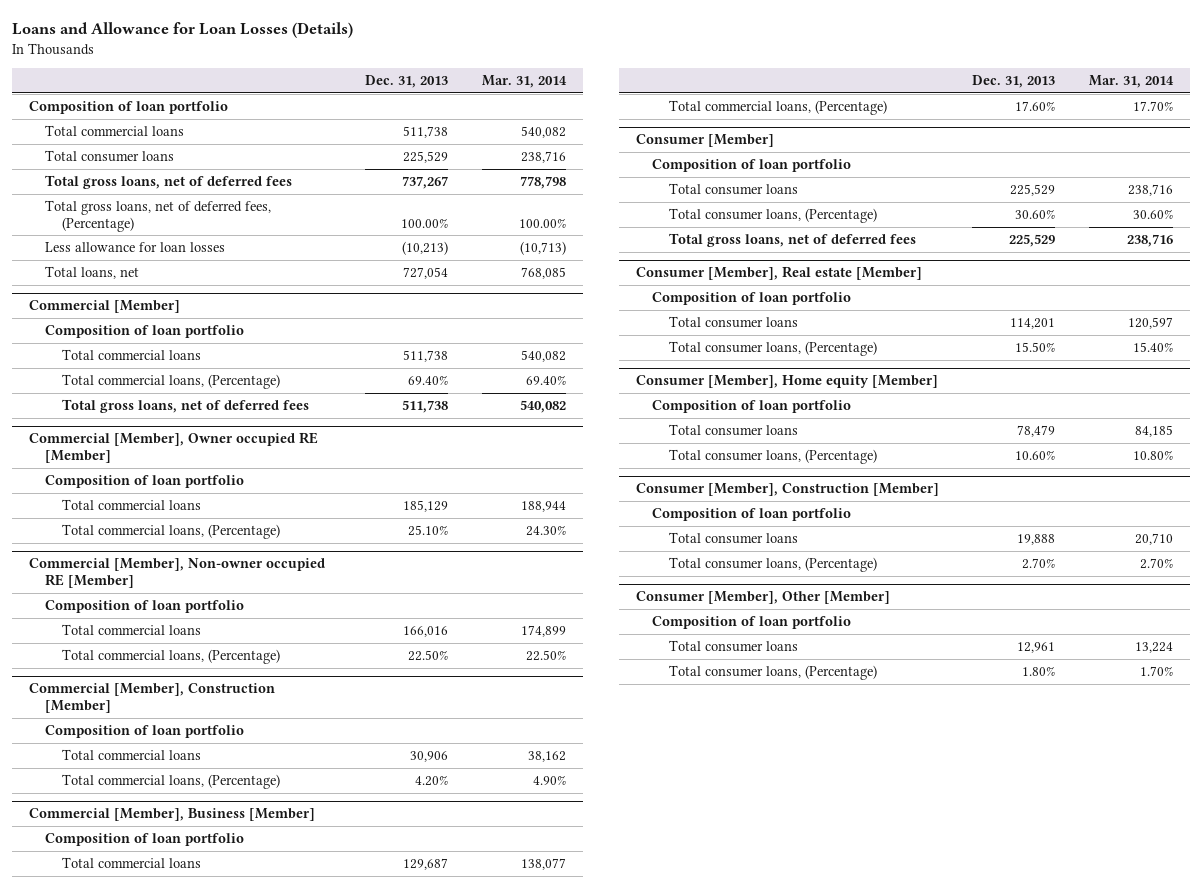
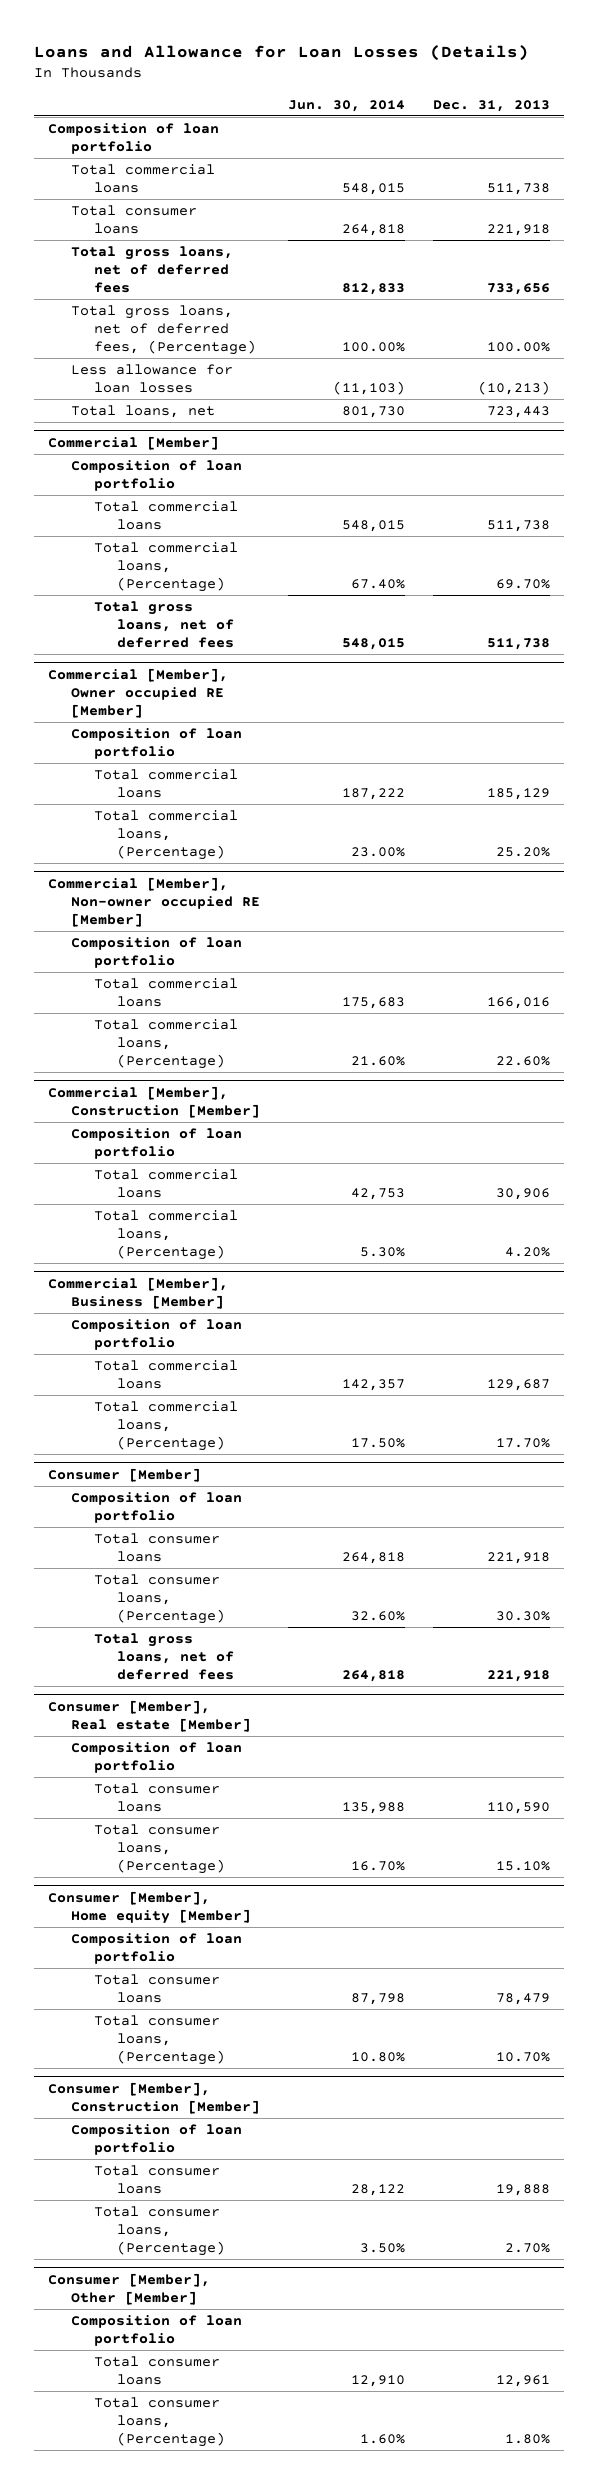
- | Dec. 31, 2013 | Mar. 31, 2014
+ | Jun. 30, 2014 | Dec. 31, 2013
- Total consumer loans | 225,529 | 238,716
- Total gross loans, net of deferred fees | 737,267 | 778,798
+ Total consumer loans | 264,818 | 221,918
+ Total gross loans, net of deferred fees | 812,833 | 733,656
- Total loans, net | 727,054 | 768,085
+ Total loans, net | 801,730 | 723,443
@ Commercial [Member]
- Total commercial loans, (Percentage) | 69.40% | 69.40%
+ Total commercial loans, (Percentage) | 67.40% | 69.70%
@ Commercial [Member], Owner occupied RE [Member]
- Total commercial loans, (Percentage) | 25.10% | 24.30%
+ Total commercial loans, (Percentage) | 23.00% | 25.20%
@ Commercial [Member], Non-owner occupied RE [Member]
- Total commercial loans, (Percentage) | 22.50% | 22.50%
+ Total commercial loans, (Percentage) | 21.60% | 22.60%
@ Commercial [Member], Business [Member]
- Total commercial loans, (Percentage) | 17.60% | 17.70%
+ Total commercial loans, (Percentage) | 17.50% | 17.70%
@ Consumer [Member]
- Total consumer loans | 225,529 | 238,716
- Total consumer loans, (Percentage) | 30.60% | 30.60%
- Total gross loans, net of deferred fees | 225,529 | 238,716
+ Total consumer loans | 264,818 | 221,918
+ Total consumer loans, (Percentage) | 32.60% | 30.30%
+ Total gross loans, net of deferred fees | 264,818 | 221,918
@ Consumer [Member], Real estate [Member]
- Total consumer loans | 114,201 | 120,597
- Total consumer loans, (Percentage) | 15.50% | 15.40%
+ Total consumer loans | 135,988 | 110,590
+ Total consumer loans, (Percentage) | 16.70% | 15.10%
@ Consumer [Member], Home equity [Member]
- Total consumer loans, (Percentage) | 10.60% | 10.80%
+ Total consumer loans, (Percentage) | 10.80% | 10.70%

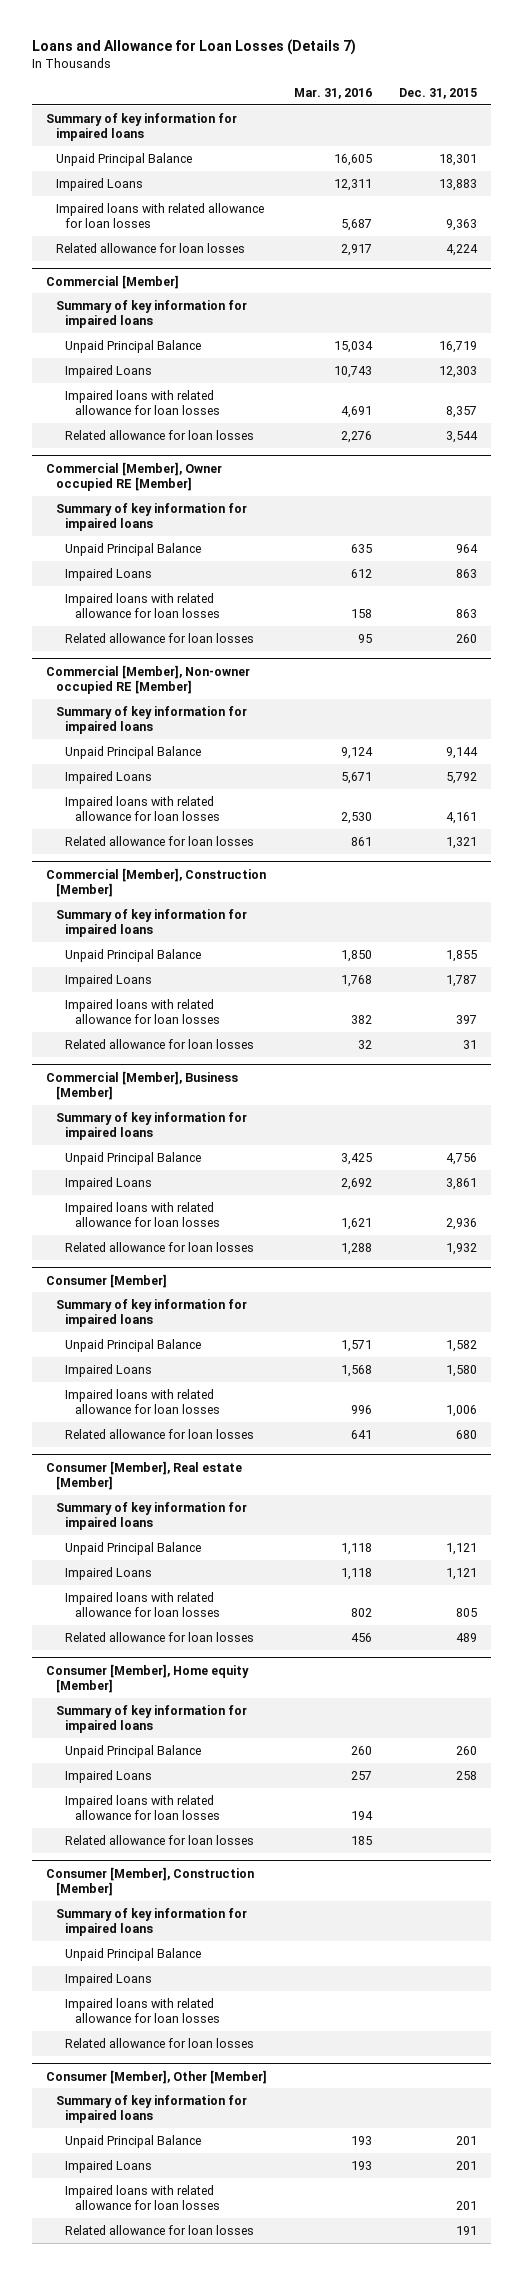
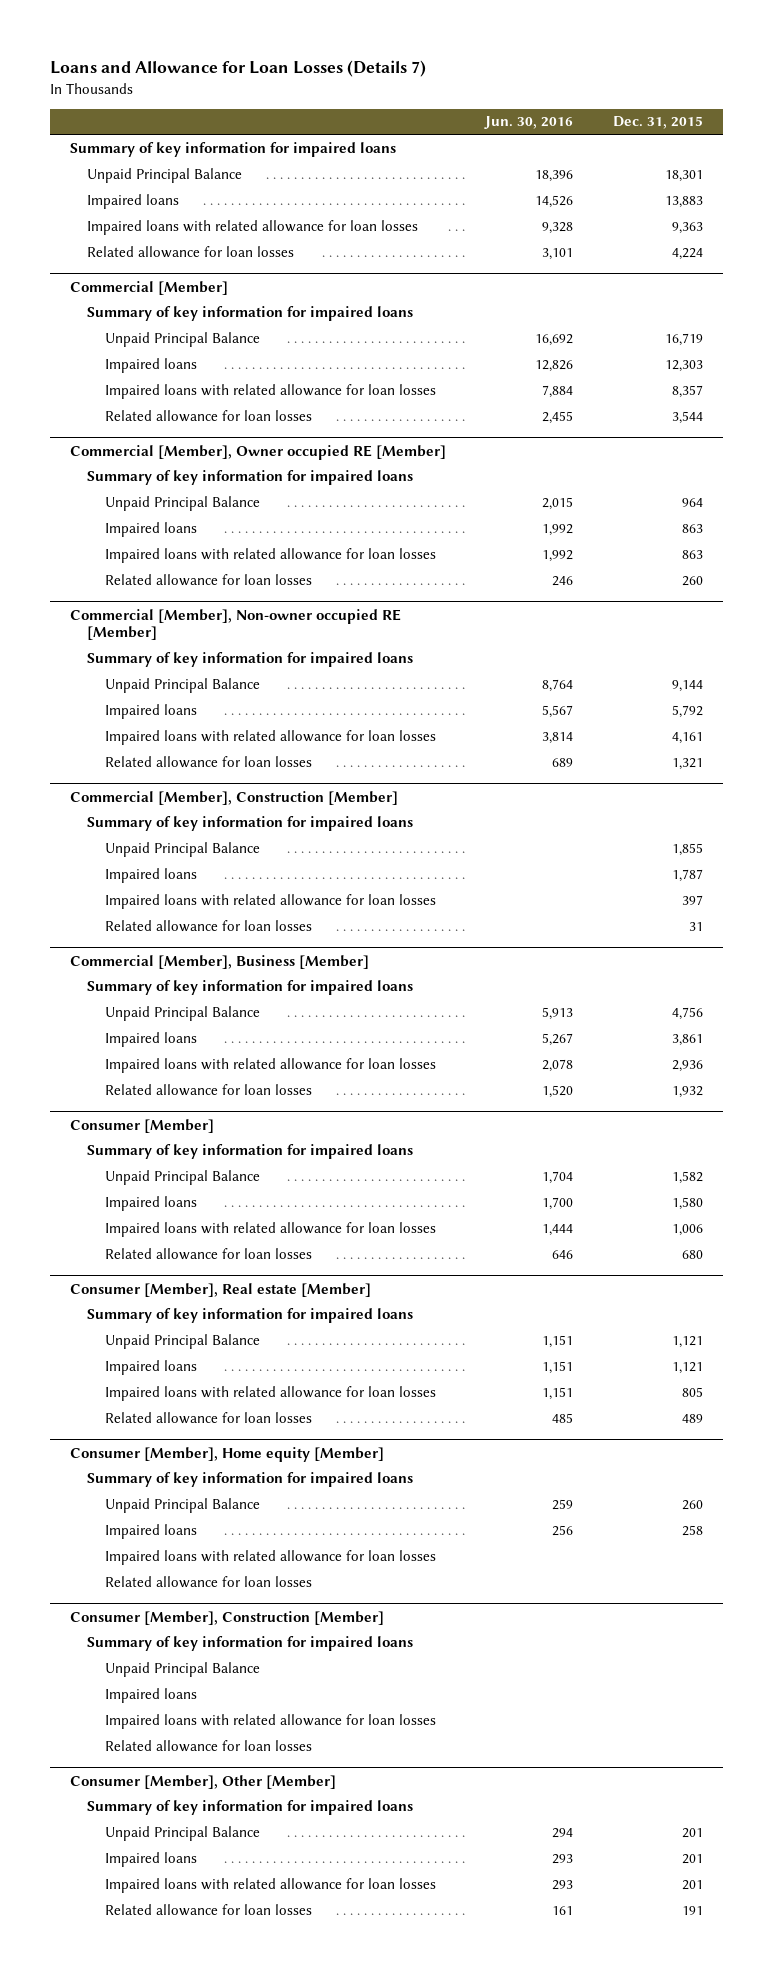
- | Mar. 31, 2016 | Dec. 31, 2015
+ | Jun. 30, 2016 | Dec. 31, 2015
- Impaired Loans | 12,311 | 13,883
+ Impaired loans | 14,526 | 13,883
@ Commercial [Member]
- Impaired Loans | 10,743 | 12,303
+ Impaired loans | 12,826 | 12,303
@ Commercial [Member], Owner occupied RE [Member]
- Impaired Loans | 612 | 863
+ Impaired loans | 1,992 | 863
@ Commercial [Member], Non-owner occupied RE [Member]
- Impaired Loans | 5,671 | 5,792
+ Impaired loans | 5,567 | 5,792
@ Commercial [Member], Construction [Member]
- Impaired Loans | 1,768 | 1,787
+ Impaired loans | | 1,787
@ Commercial [Member], Business [Member]
- Impaired Loans | 2,692 | 3,861
+ Impaired loans | 5,267 | 3,861
@ Consumer [Member]
- Impaired Loans | 1,568 | 1,580
+ Impaired loans | 1,700 | 1,580
@ Consumer [Member], Real estate [Member]
- Impaired Loans | 1,118 | 1,121
+ Impaired loans | 1,151 | 1,121
@ Consumer [Member], Home equity [Member]
- Impaired Loans | 257 | 258
+ Impaired loans | 256 | 258
@ Consumer [Member], Construction [Member]
- Impaired Loans
+ Impaired loans
@ Consumer [Member], Other [Member]
- Impaired Loans | 193 | 201
+ Impaired loans | 293 | 201

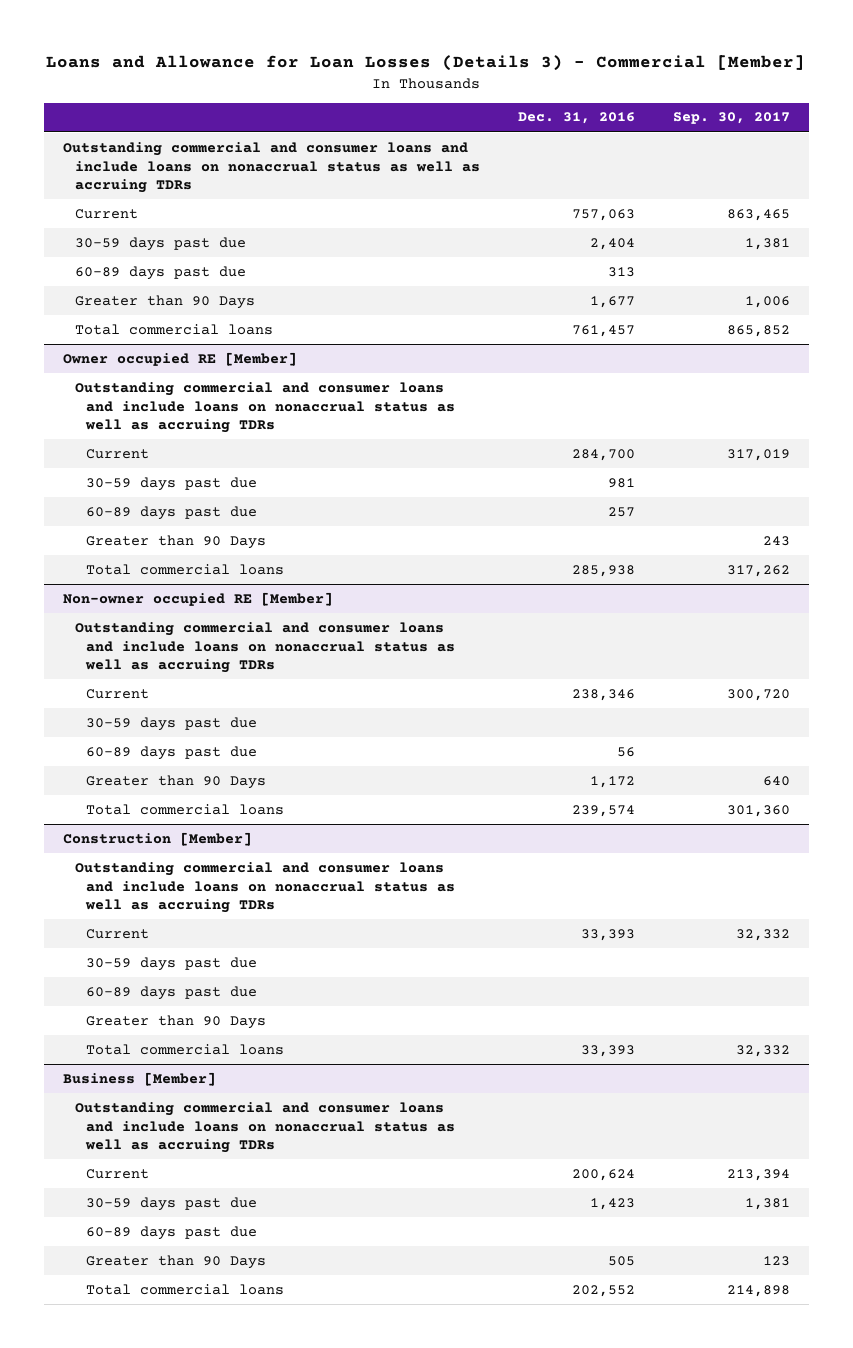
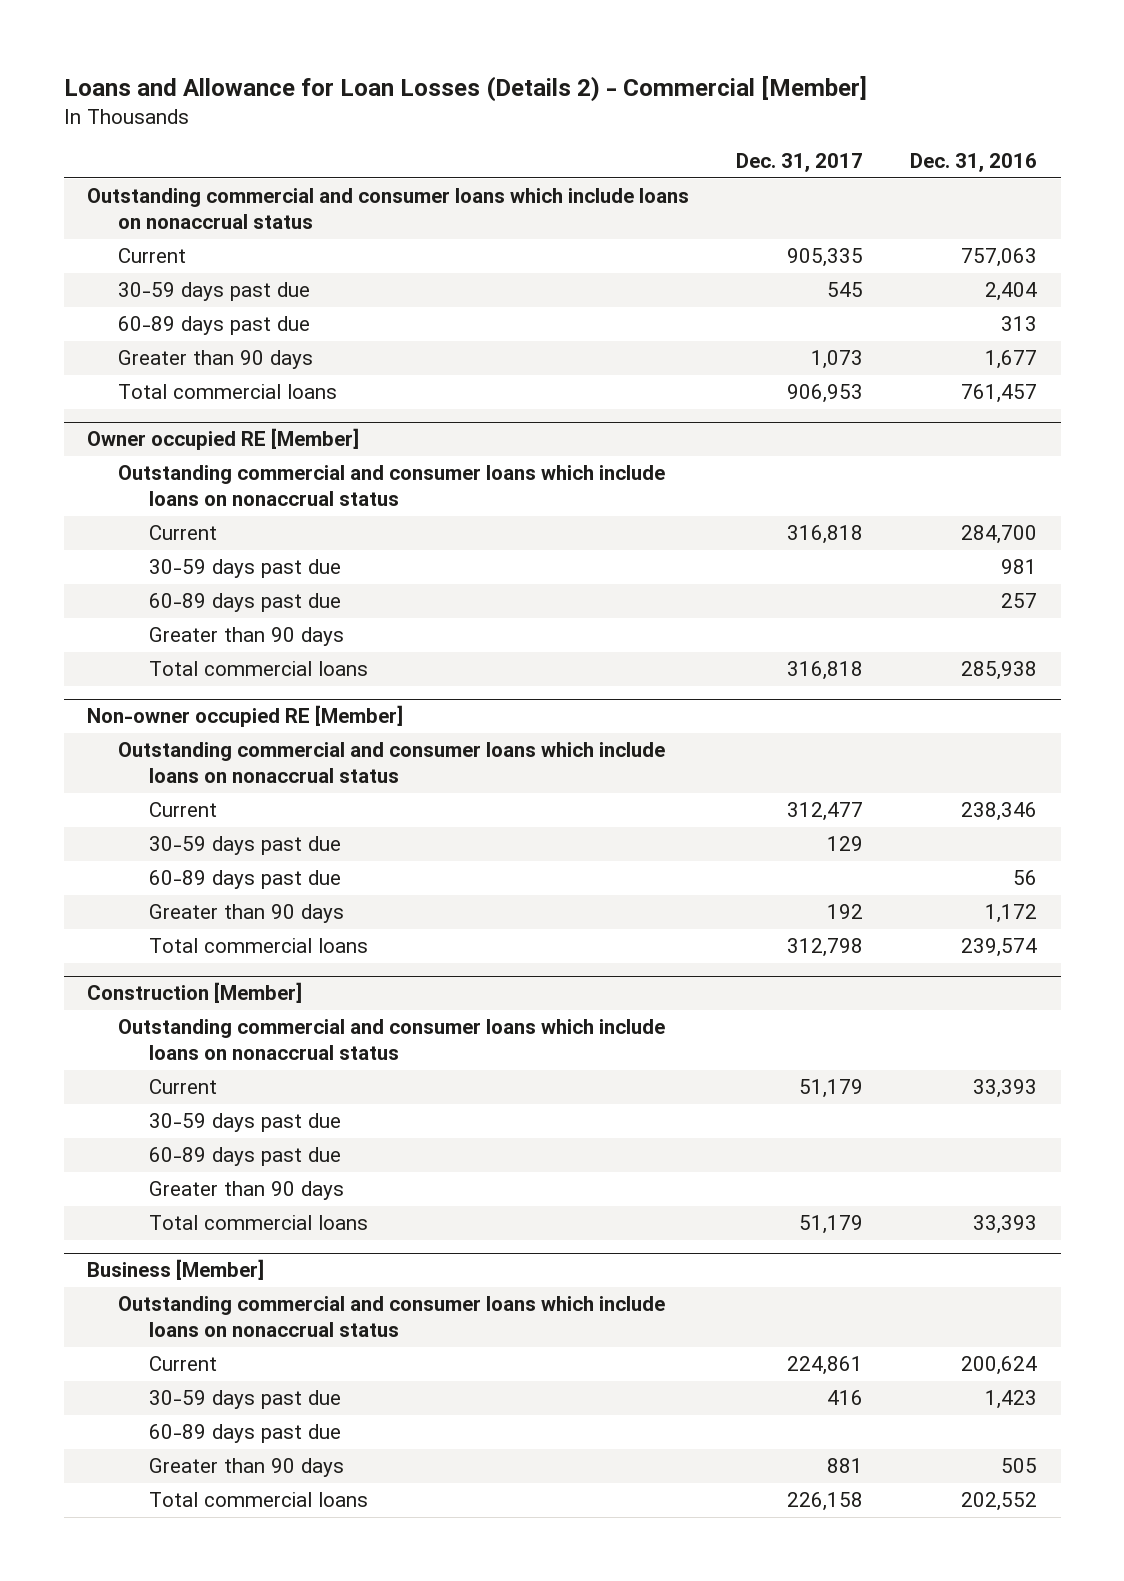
- Loans and Allowance for Loan Losses (Details 3) - Commercial [Member]
+ Loans and Allowance for Loan Losses (Details 2) - Commercial [Member]
- | Dec. 31, 2016 | Sep. 30, 2017
+ | Dec. 31, 2017 | Dec. 31, 2016
- Outstanding commercial and consumer loans and include loans on nonaccrual status as well as accruing TDRs
+ Outstanding commercial and consumer loans which include loans on nonaccrual status
- Greater than 90 Days | 1,677 | 1,006
+ Greater than 90 days | 1,073 | 1,677
@ Owner occupied RE [Member]
- Outstanding commercial and consumer loans and include loans on nonaccrual status as well as accruing TDRs
+ Outstanding commercial and consumer loans which include loans on nonaccrual status
- Greater than 90 Days | | 243
+ Greater than 90 days
@ Non-owner occupied RE [Member]
- Outstanding commercial and consumer loans and include loans on nonaccrual status as well as accruing TDRs
+ Outstanding commercial and consumer loans which include loans on nonaccrual status
- Greater than 90 Days | 1,172 | 640
+ Greater than 90 days | 192 | 1,172
@ Construction [Member]
- Outstanding commercial and consumer loans and include loans on nonaccrual status as well as accruing TDRs
+ Outstanding commercial and consumer loans which include loans on nonaccrual status
- Greater than 90 Days
+ Greater than 90 days
@ Business [Member]
- Outstanding commercial and consumer loans and include loans on nonaccrual status as well as accruing TDRs
+ Outstanding commercial and consumer loans which include loans on nonaccrual status
- Greater than 90 Days | 505 | 123
+ Greater than 90 days | 881 | 505

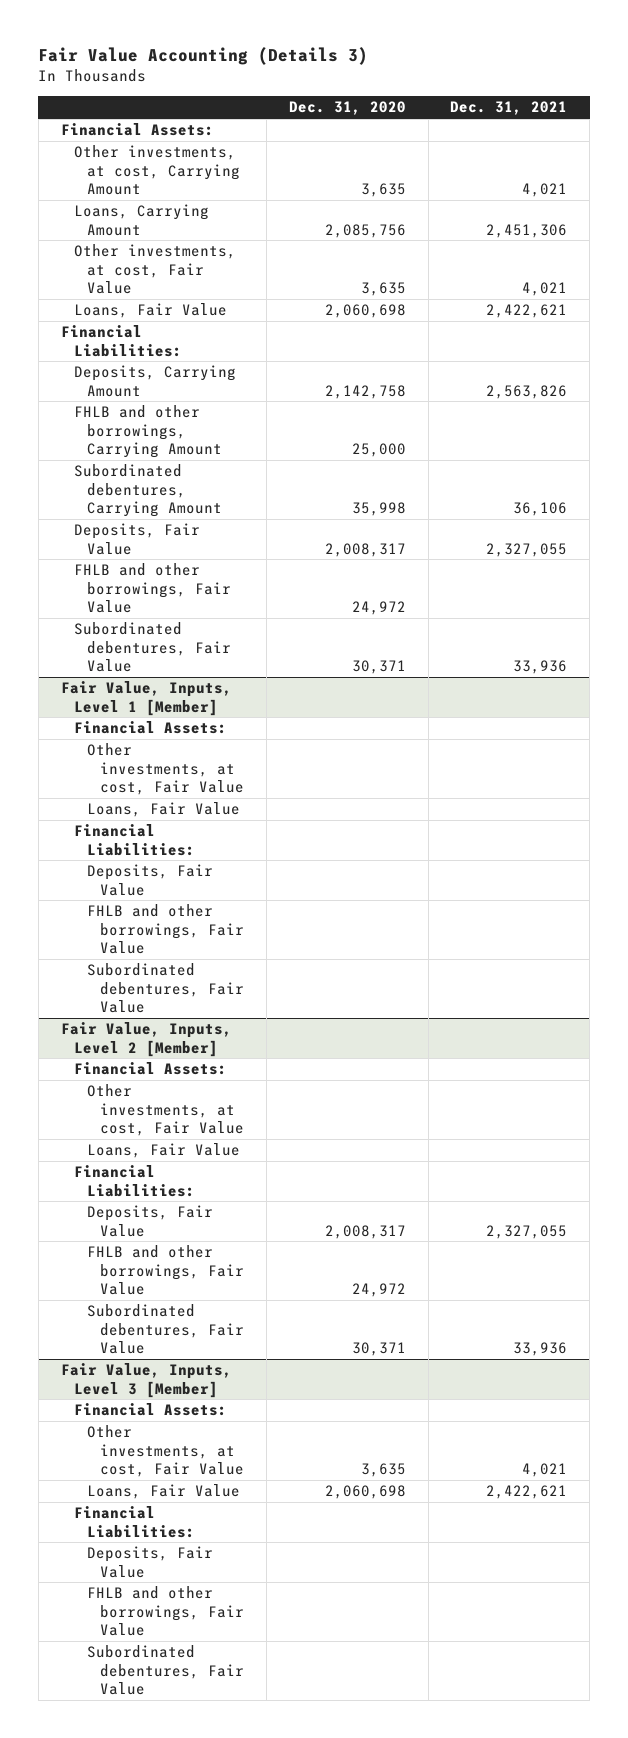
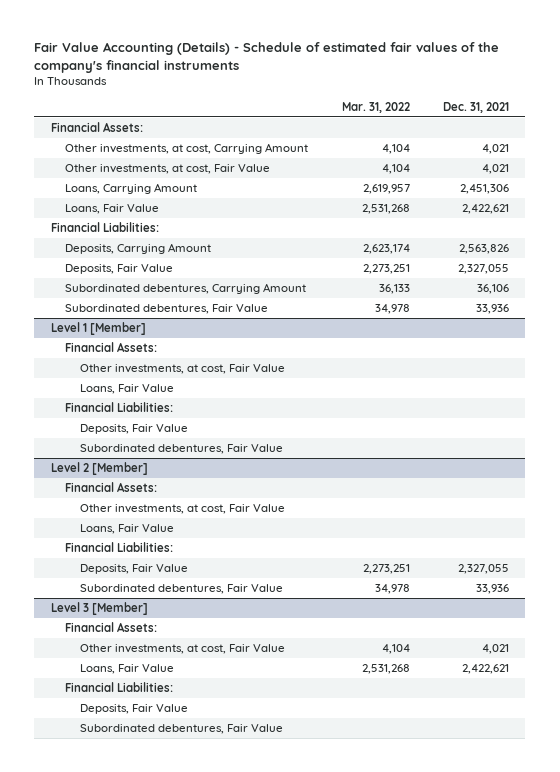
- Fair Value Accounting (Details 3)
+ Fair Value Accounting (Details) - Schedule of estimated fair values of the company's financial instruments
- | Dec. 31, 2020 | Dec. 31, 2021
+ | Mar. 31, 2022 | Dec. 31, 2021
moved down: Loans, Carrying Amount | 2,619,957 | 2,451,306
- FHLB and other borrowings, Carrying Amount | 25,000 |
- FHLB and other borrowings, Fair Value | 24,972 |
moved down: Subordinated debentures, Carrying Amount | 36,133 | 36,106
- Fair Value, Inputs, Level 1 [Member]
+ Level 1 [Member]
- FHLB and other borrowings, Fair Value
- Fair Value, Inputs, Level 2 [Member]
+ Level 2 [Member]
- FHLB and other borrowings, Fair Value | 24,972 |
- Fair Value, Inputs, Level 3 [Member]
+ Level 3 [Member]
- FHLB and other borrowings, Fair Value

